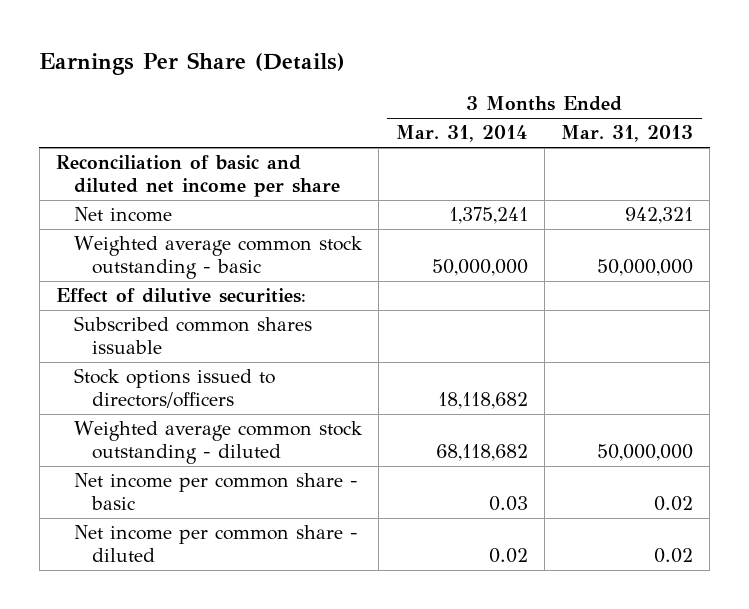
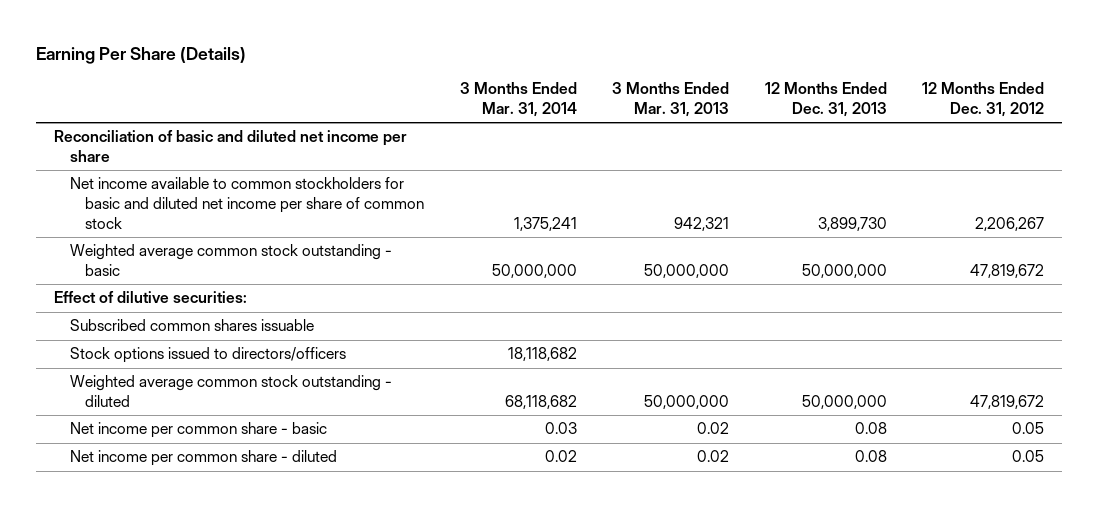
- Earnings Per Share (Details)
+ Earning Per Share (Details)
- | 3 Months Ended Mar. 31, 2014 | 3 Months Ended Mar. 31, 2013
+ | 3 Months Ended Mar. 31, 2014 | 3 Months Ended Mar. 31, 2013 | 12 Months Ended Dec. 31, 2013 | 12 Months Ended Dec. 31, 2012
- Net income | 1,375,241 | 942,321
+ Net income available to common stockholders for basic and diluted net income per share of common stock | 1,375,241 | 942,321 | 3,899,730 | 2,206,267

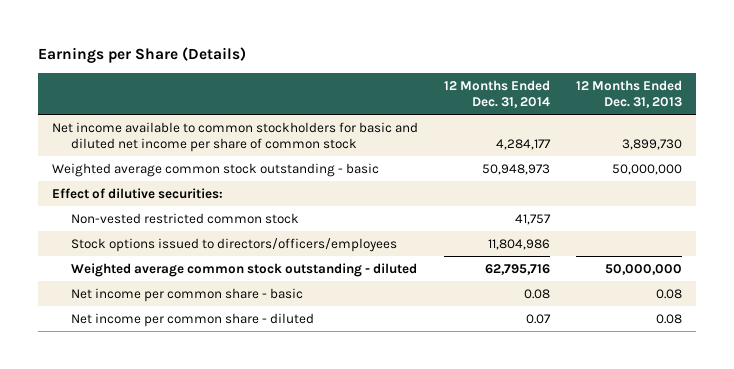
- Earning Per Share (Details)
+ Earnings per Share (Details)
- | 3 Months Ended Mar. 31, 2014 | 3 Months Ended Mar. 31, 2013 | 12 Months Ended Dec. 31, 2013 | 12 Months Ended Dec. 31, 2012
+ | 12 Months Ended Dec. 31, 2014 | 12 Months Ended Dec. 31, 2013
- Reconciliation of basic and diluted net income per share
- Subscribed common shares issuable
- Stock options issued to directors/officers | 18,118,682 | | |
+ Non-vested restricted common stock | 41,757 |
+ Stock options issued to directors/officers/employees | 11,804,986 |

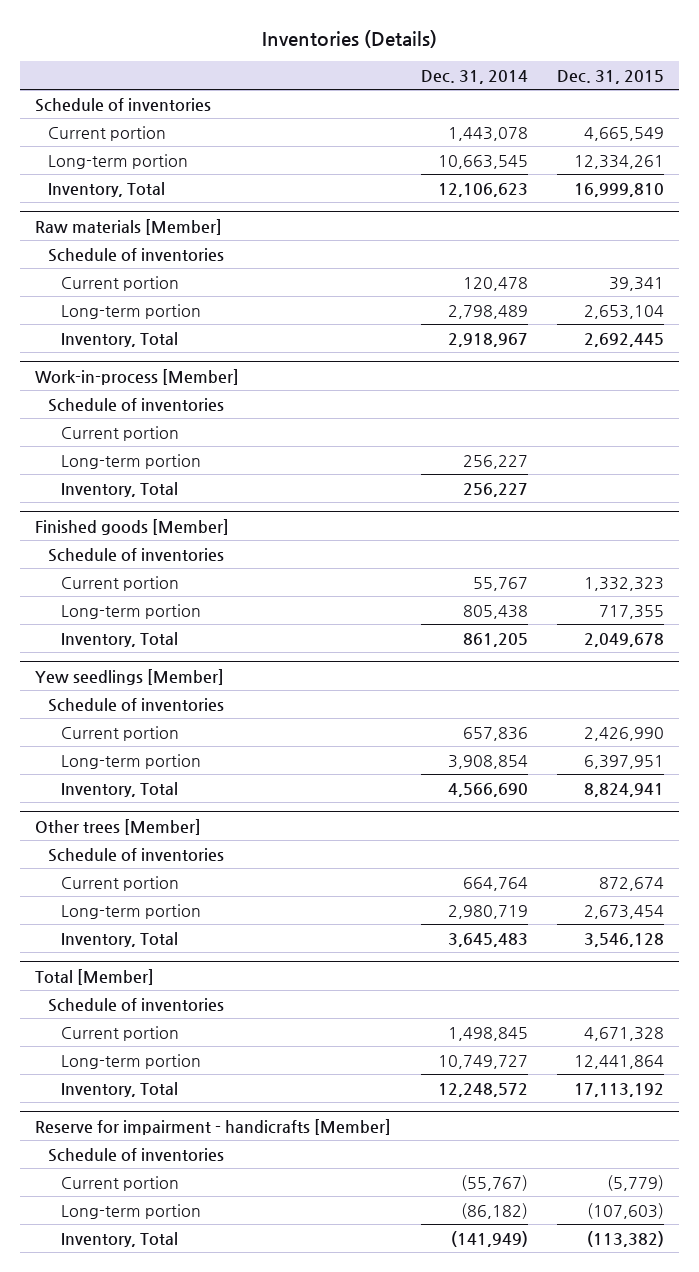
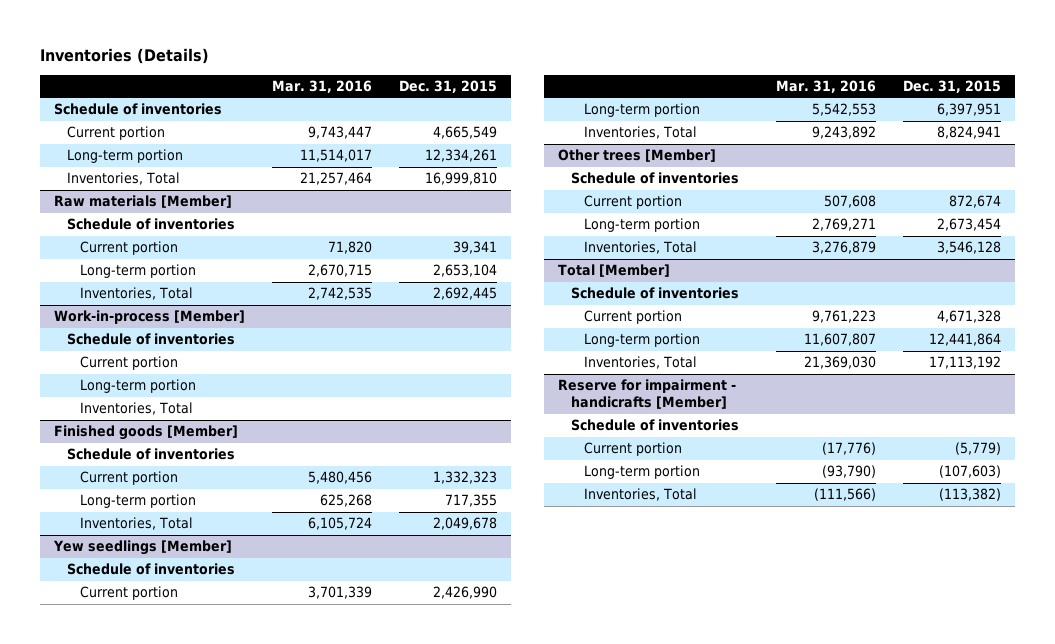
- | Dec. 31, 2014 | Dec. 31, 2015
+ | Mar. 31, 2016 | Dec. 31, 2015
- Inventory, Total | 12,106,623 | 16,999,810
+ Inventories, Total | 21,257,464 | 16,999,810
@ Raw materials [Member]
- Inventory, Total | 2,918,967 | 2,692,445
+ Inventories, Total | 2,742,535 | 2,692,445
@ Work-in-process [Member]
- Inventory, Total | 256,227 |
+ Inventories, Total
@ Finished goods [Member]
- Inventory, Total | 861,205 | 2,049,678
+ Inventories, Total | 6,105,724 | 2,049,678
@ Yew seedlings [Member]
- Inventory, Total | 4,566,690 | 8,824,941
+ Inventories, Total | 9,243,892 | 8,824,941
@ Other trees [Member]
- Inventory, Total | 3,645,483 | 3,546,128
+ Inventories, Total | 3,276,879 | 3,546,128
@ Total [Member]
- Inventory, Total | 12,248,572 | 17,113,192
+ Inventories, Total | 21,369,030 | 17,113,192
@ Reserve for impairment - handicrafts [Member]
- Inventory, Total | (141,949) | (113,382)
+ Inventories, Total | (111,566) | (113,382)

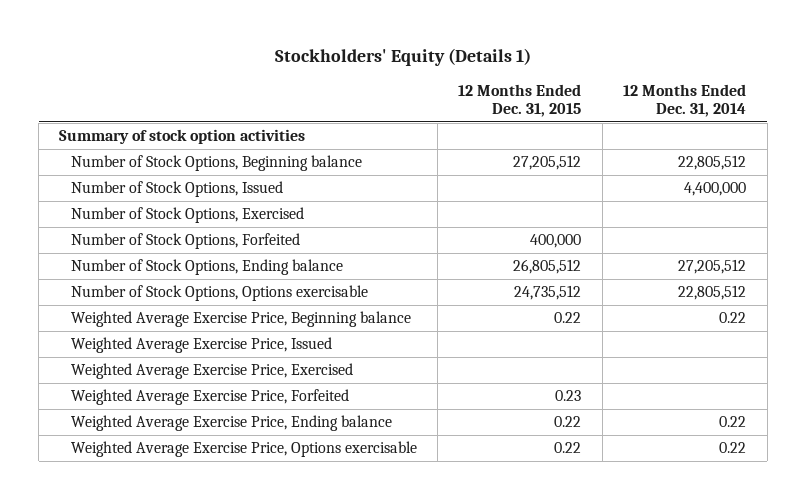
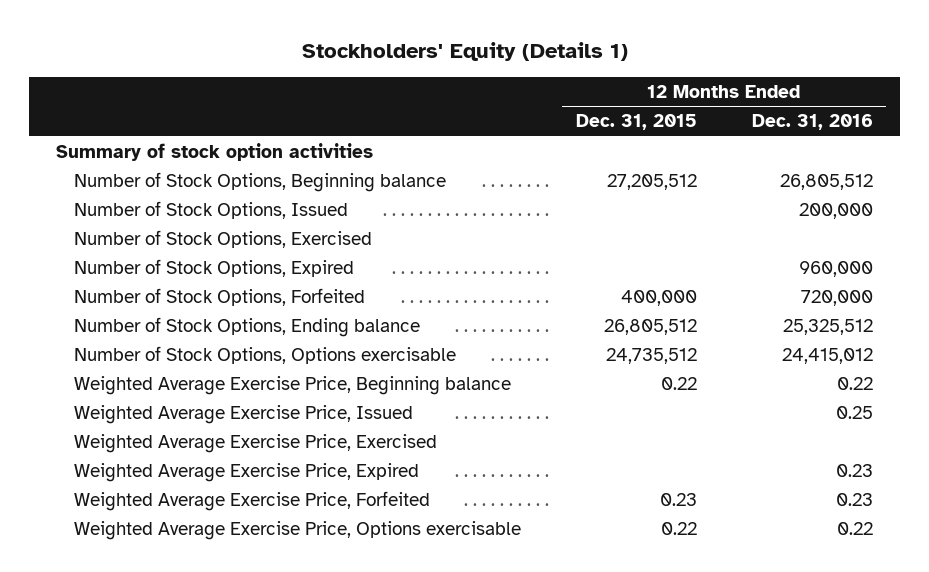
- | 12 Months Ended Dec. 31, 2015 | 12 Months Ended Dec. 31, 2014
+ | 12 Months Ended Dec. 31, 2015 | 12 Months Ended Dec. 31, 2016
+ Number of Stock Options, Expired | | 960,000
+ Weighted Average Exercise Price, Expired | | 0.23
- Weighted Average Exercise Price, Ending balance | 0.22 | 0.22

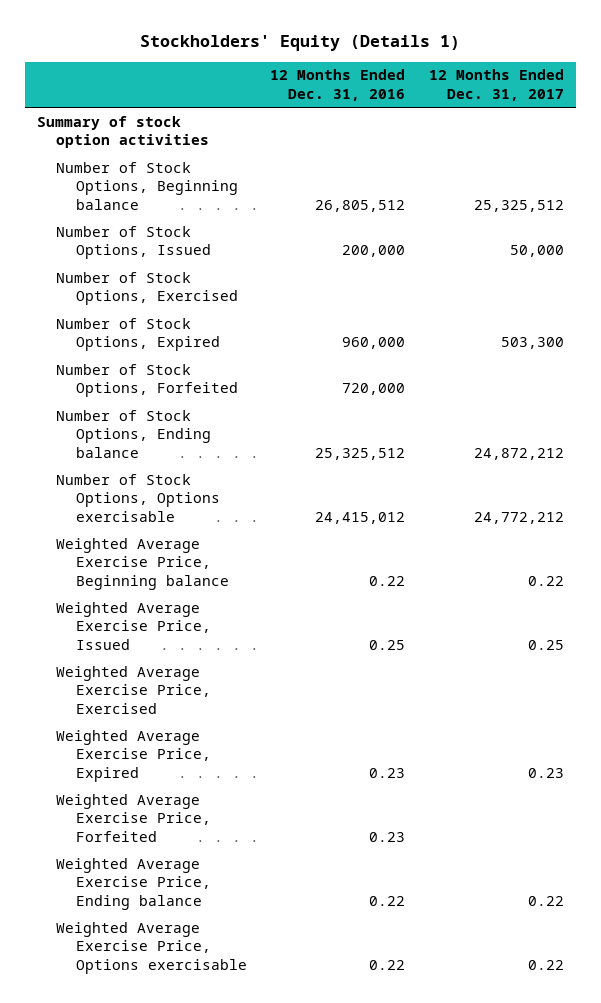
- | 12 Months Ended Dec. 31, 2015 | 12 Months Ended Dec. 31, 2016
+ | 12 Months Ended Dec. 31, 2016 | 12 Months Ended Dec. 31, 2017
+ Weighted Average Exercise Price, Ending balance | 0.22 | 0.22

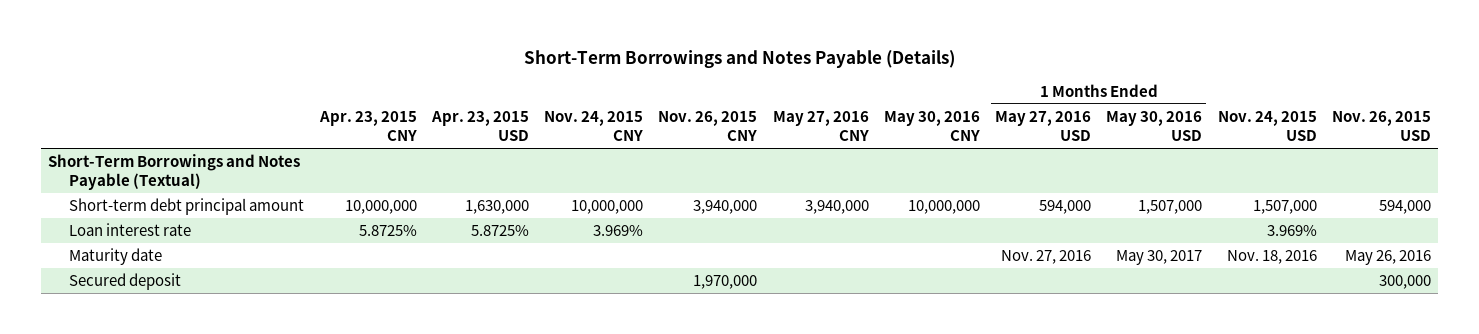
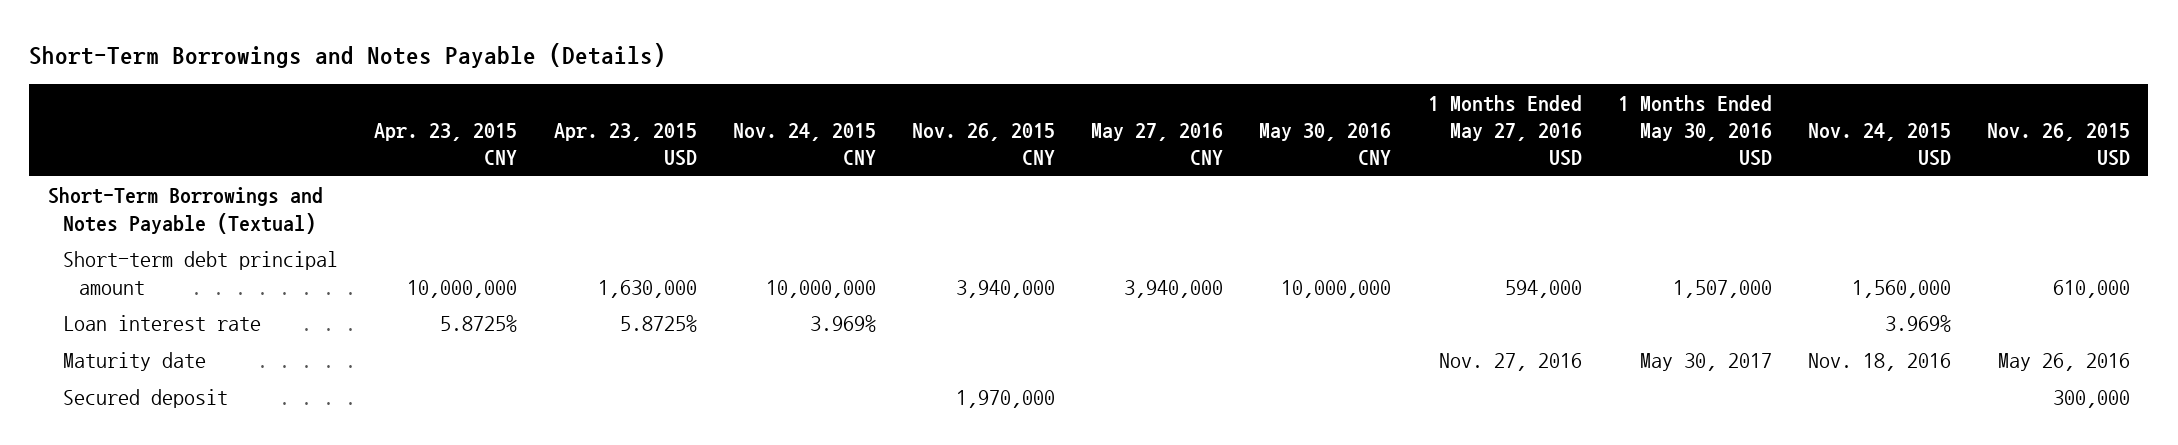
- Short-term debt principal amount | 10,000,000 | 1,630,000 | 10,000,000 | 3,940,000 | 3,940,000 | 10,000,000 | 594,000 | 1,507,000 | 1,507,000 | 594,000
+ Short-term debt principal amount | 10,000,000 | 1,630,000 | 10,000,000 | 3,940,000 | 3,940,000 | 10,000,000 | 594,000 | 1,507,000 | 1,560,000 | 610,000

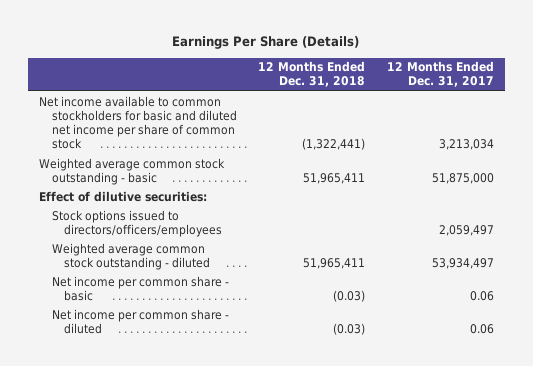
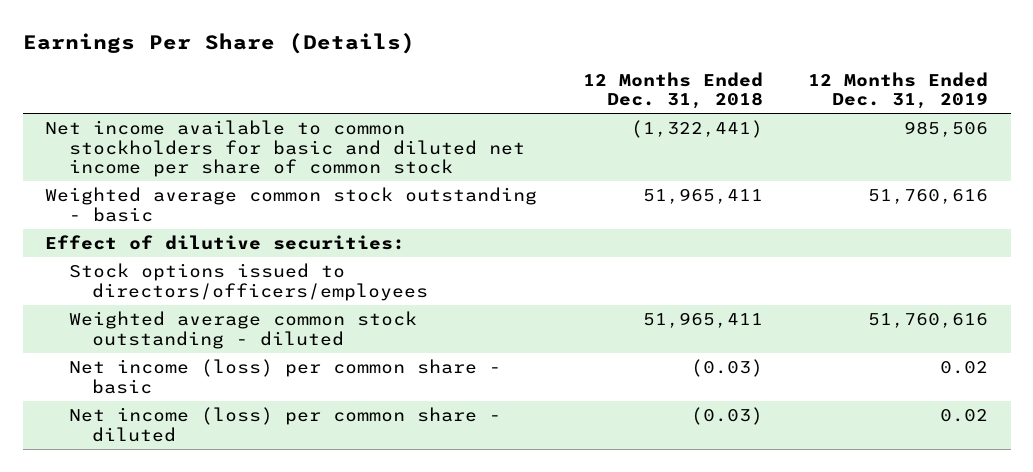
- | 12 Months Ended Dec. 31, 2018 | 12 Months Ended Dec. 31, 2017
+ | 12 Months Ended Dec. 31, 2018 | 12 Months Ended Dec. 31, 2019
- Net income per common share - basic | (0.03) | 0.06
- Net income per common share - diluted | (0.03) | 0.06
+ Net income (loss) per common share - basic | (0.03) | 0.02
+ Net income (loss) per common share - diluted | (0.03) | 0.02

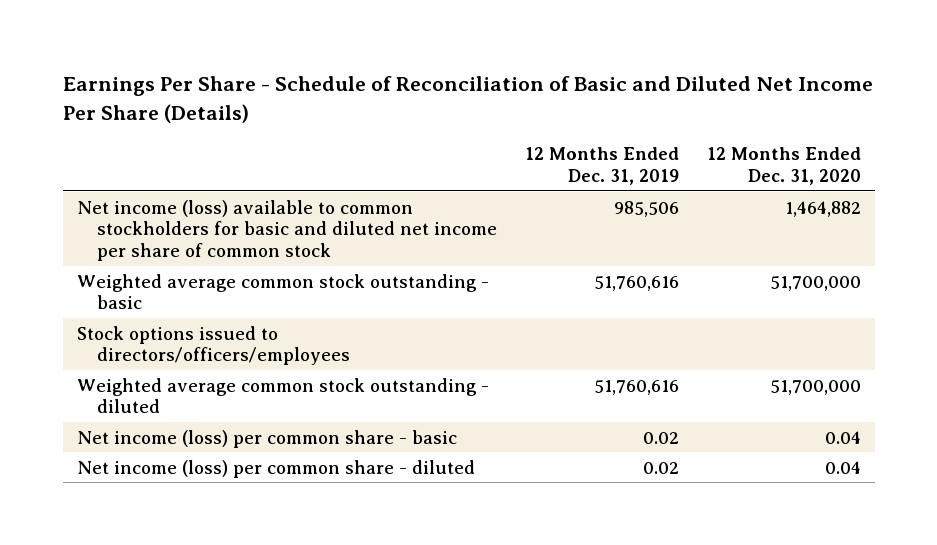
- Earnings Per Share (Details)
+ Earnings Per Share - Schedule of Reconciliation of Basic and Diluted Net Income Per Share (Details)
- | 12 Months Ended Dec. 31, 2018 | 12 Months Ended Dec. 31, 2019
+ | 12 Months Ended Dec. 31, 2019 | 12 Months Ended Dec. 31, 2020
- Net income available to common stockholders for basic and diluted net income per share of common stock | (1,322,441) | 985,506
+ Net income (loss) available to common stockholders for basic and diluted net income per share of common stock | 985,506 | 1,464,882
- Effect of dilutive securities:

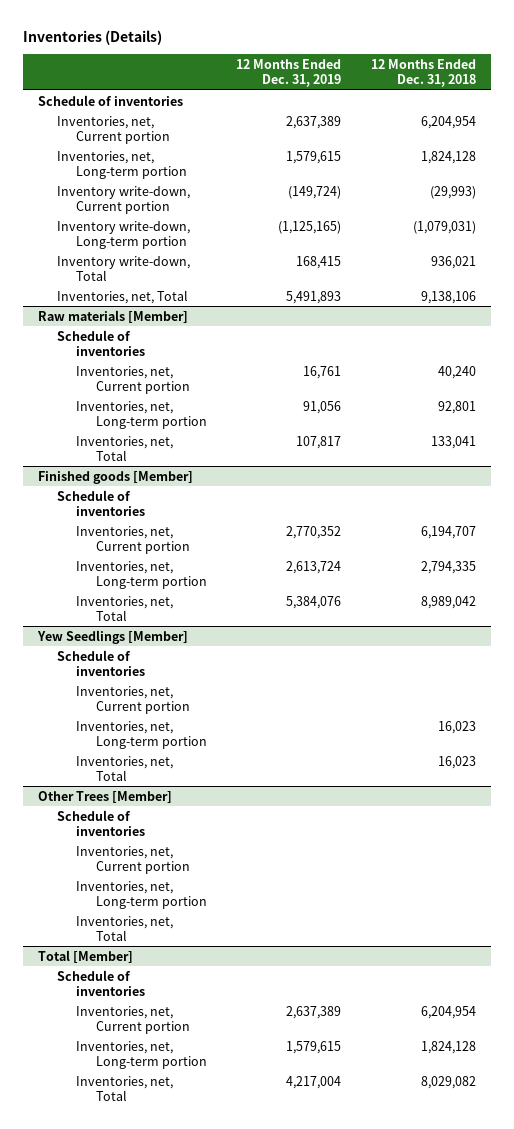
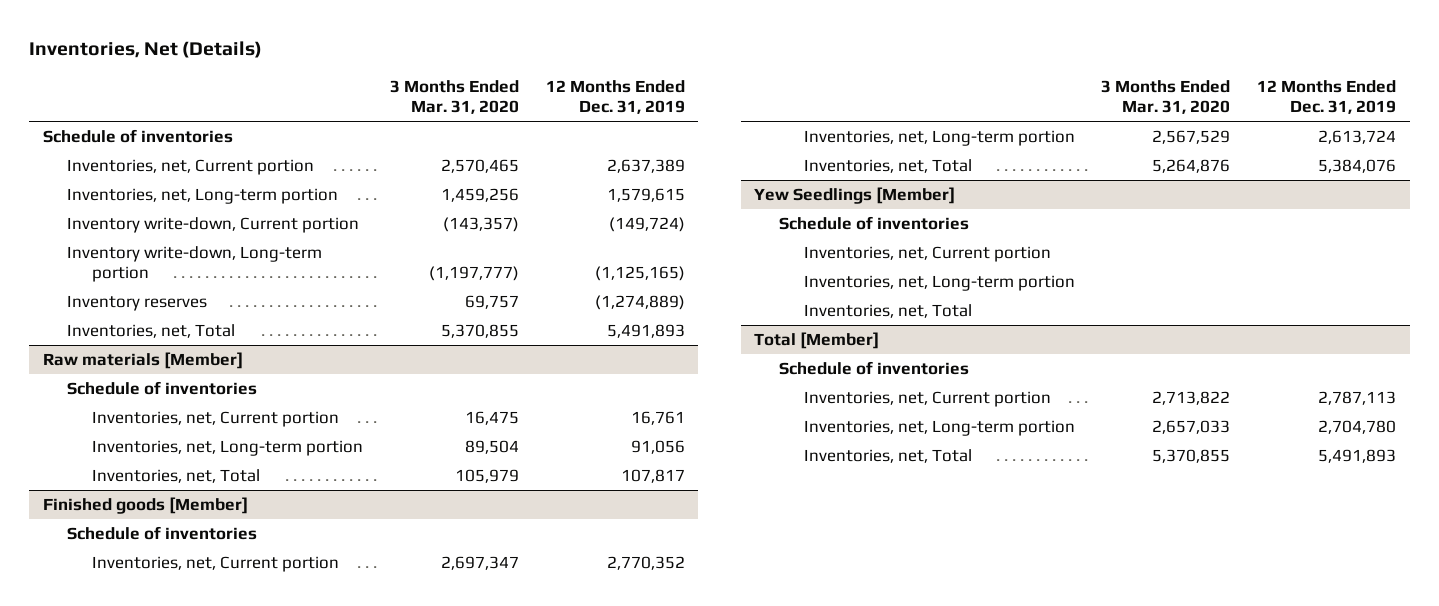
- Inventories (Details)
+ Inventories, Net (Details)
- | 12 Months Ended Dec. 31, 2019 | 12 Months Ended Dec. 31, 2018
+ | 3 Months Ended Mar. 31, 2020 | 12 Months Ended Dec. 31, 2019
- Inventory write-down, Total | 168,415 | 936,021
+ Inventory reserves | 69,757 | (1,274,889)
- Other Trees [Member]
- Schedule of inventories
- Inventories, net, Current portion
- Inventories, net, Long-term portion
- Inventories, net, Total
@ Total [Member]
- Inventories, net, Current portion | 2,637,389 | 6,204,954
- Inventories, net, Long-term portion | 1,579,615 | 1,824,128
- Inventories, net, Total | 4,217,004 | 8,029,082
+ Inventories, net, Current portion | 2,713,822 | 2,787,113
+ Inventories, net, Long-term portion | 2,657,033 | 2,704,780
+ Inventories, net, Total | 5,370,855 | 5,491,893

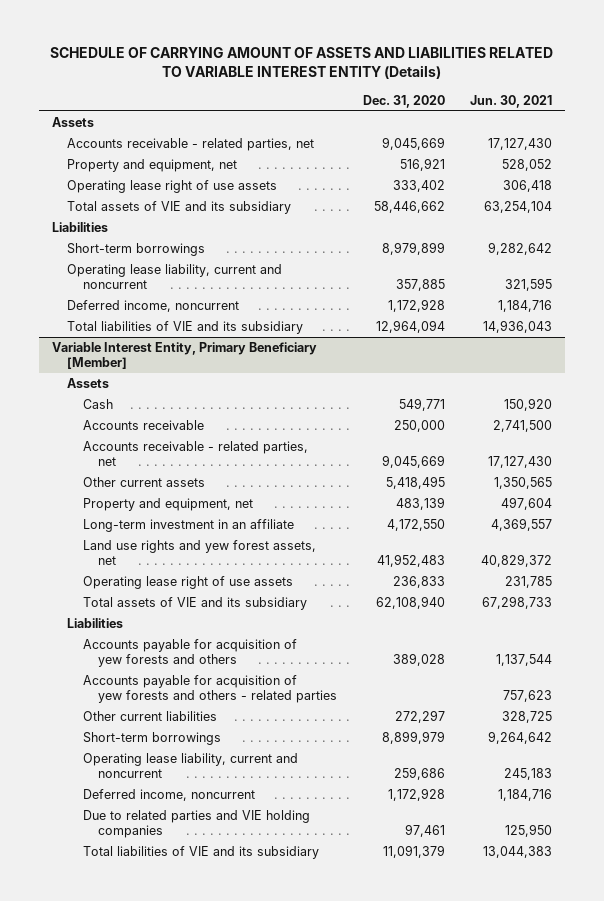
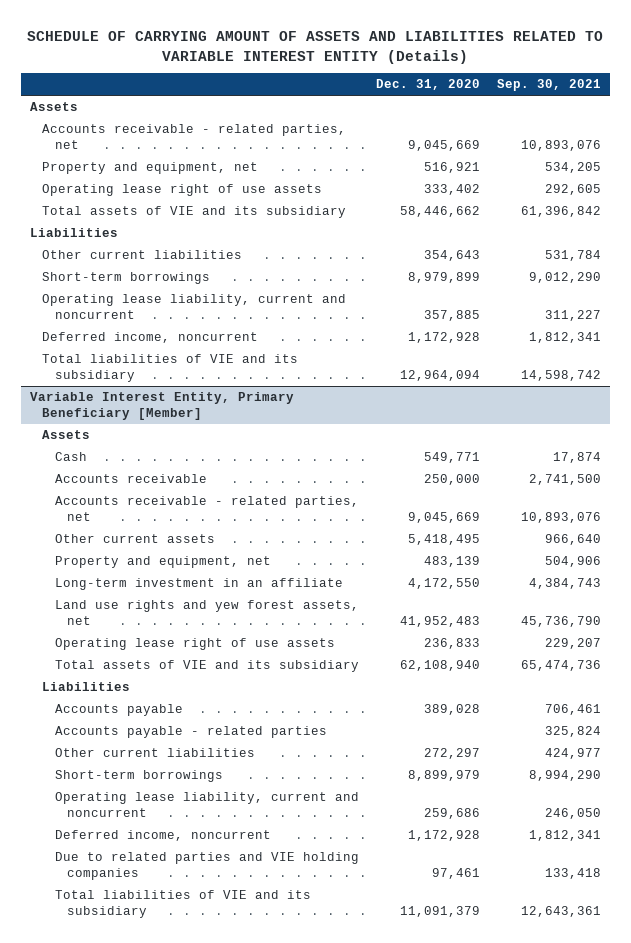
- | Dec. 31, 2020 | Jun. 30, 2021
+ | Dec. 31, 2020 | Sep. 30, 2021
+ Other current liabilities | 354,643 | 531,784
@ Variable Interest Entity, Primary Beneficiary [Member]
- Accounts payable for acquisition of yew forests and others | 389,028 | 1,137,544
- Accounts payable for acquisition of yew forests and others - related parties | | 757,623
+ Accounts payable | 389,028 | 706,461
+ Accounts payable - related parties | | 325,824

